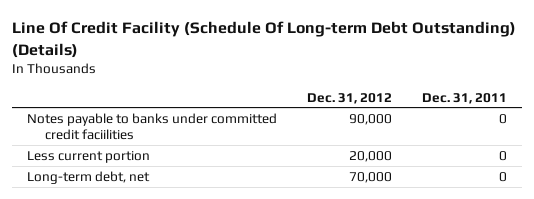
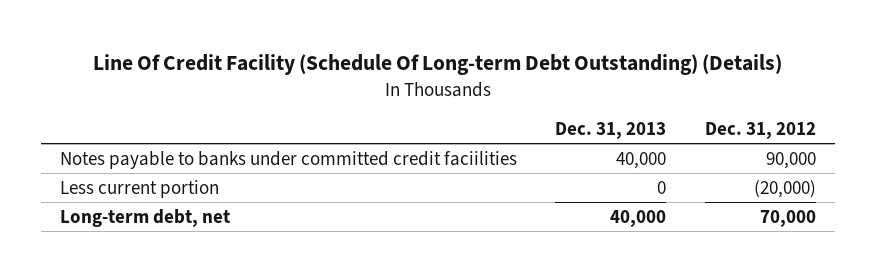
- | Dec. 31, 2012 | Dec. 31, 2011
+ | Dec. 31, 2013 | Dec. 31, 2012
- Less current portion | 20,000 | 0
+ Less current portion | 0 | (20,000)

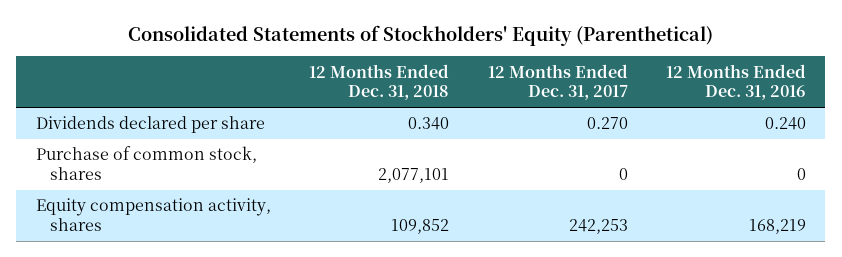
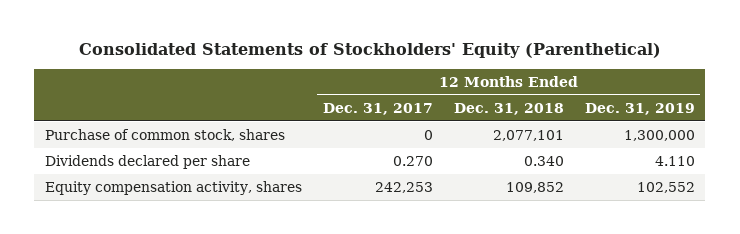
- | 12 Months Ended Dec. 31, 2018 | 12 Months Ended Dec. 31, 2017 | 12 Months Ended Dec. 31, 2016
+ | 12 Months Ended Dec. 31, 2017 | 12 Months Ended Dec. 31, 2018 | 12 Months Ended Dec. 31, 2019
moved down: Dividends declared per share | 0.270 | 0.340 | 4.110

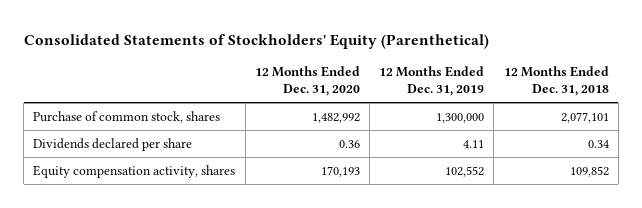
- | 12 Months Ended Dec. 31, 2017 | 12 Months Ended Dec. 31, 2018 | 12 Months Ended Dec. 31, 2019
+ | 12 Months Ended Dec. 31, 2020 | 12 Months Ended Dec. 31, 2019 | 12 Months Ended Dec. 31, 2018
- Dividends declared per share | 0.270 | 0.340 | 4.110
+ Dividends declared per share | 0.36 | 4.11 | 0.34

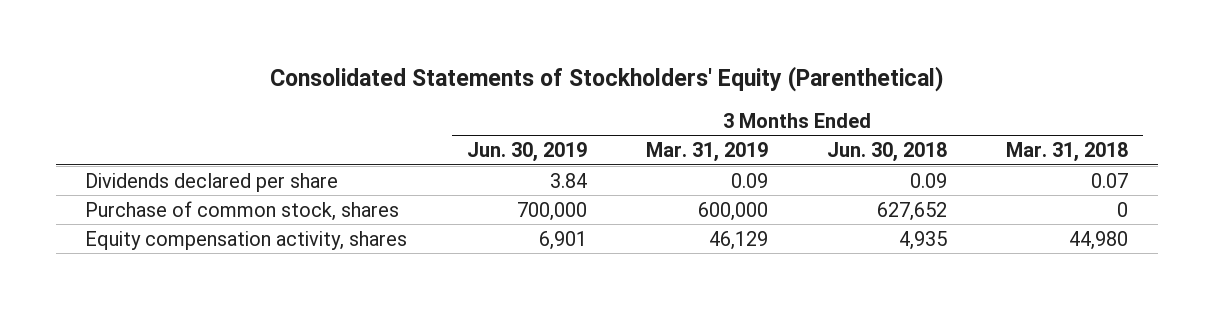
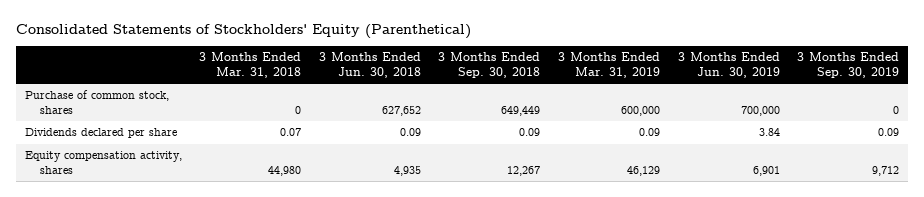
- | 3 Months Ended Jun. 30, 2019 | 3 Months Ended Mar. 31, 2019 | 3 Months Ended Jun. 30, 2018 | 3 Months Ended Mar. 31, 2018
+ | 3 Months Ended Mar. 31, 2018 | 3 Months Ended Jun. 30, 2018 | 3 Months Ended Sep. 30, 2018 | 3 Months Ended Mar. 31, 2019 | 3 Months Ended Jun. 30, 2019 | 3 Months Ended Sep. 30, 2019
moved down: Dividends declared per share | 0.07 | 0.09 | 0.09 | 0.09 | 3.84 | 0.09

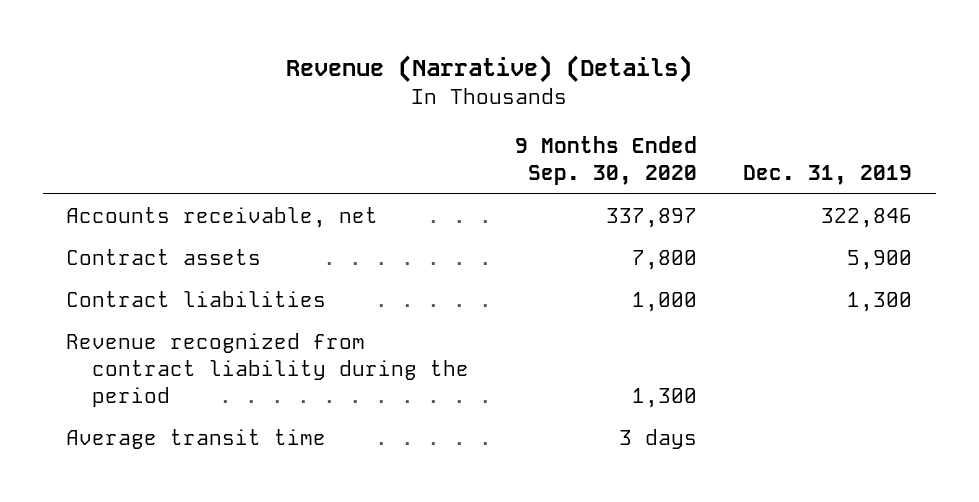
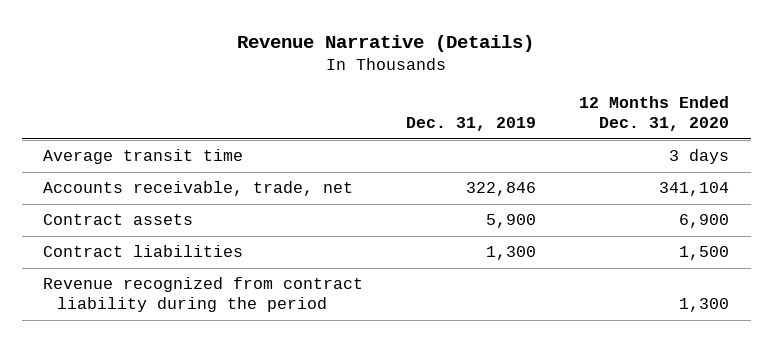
- Revenue (Narrative) (Details)
+ Revenue Narrative (Details)
- | 9 Months Ended Sep. 30, 2020 | Dec. 31, 2019
+ | Dec. 31, 2019 | 12 Months Ended Dec. 31, 2020
- Accounts receivable, net | 337,897 | 322,846
moved up: Average transit time | | 3 days
+ Accounts receivable, trade, net | 322,846 | 341,104

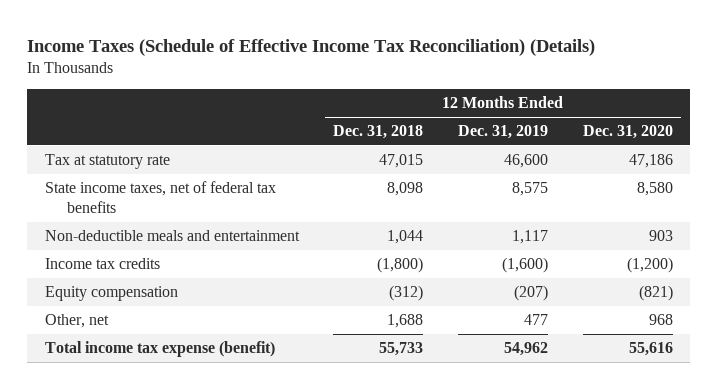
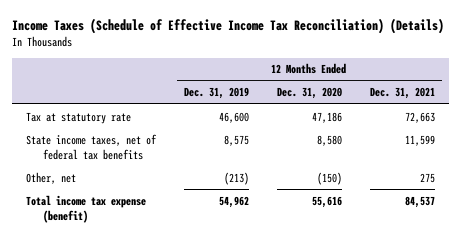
- | 12 Months Ended Dec. 31, 2018 | 12 Months Ended Dec. 31, 2019 | 12 Months Ended Dec. 31, 2020
+ | 12 Months Ended Dec. 31, 2019 | 12 Months Ended Dec. 31, 2020 | 12 Months Ended Dec. 31, 2021
- Non-deductible meals and entertainment | 1,044 | 1,117 | 903
- Income tax credits | (1,800) | (1,600) | (1,200)
- Equity compensation | (312) | (207) | (821)
- Other, net | 1,688 | 477 | 968
+ Other, net | (213) | (150) | 275

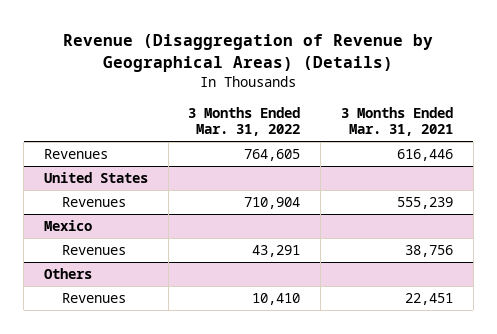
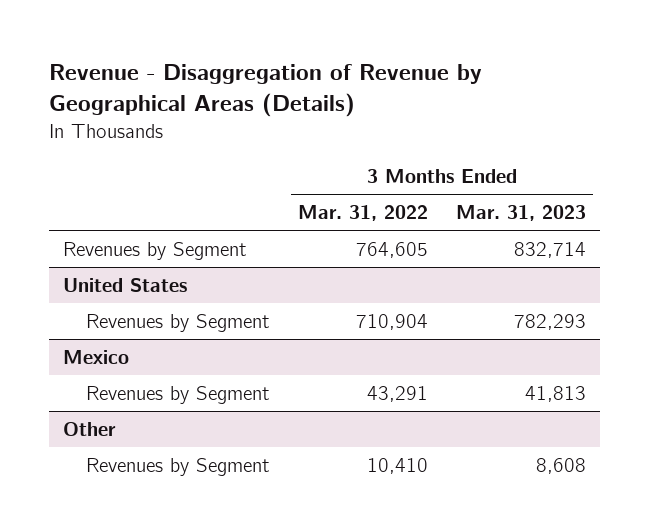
- Revenue (Disaggregation of Revenue by Geographical Areas) (Details)
+ Revenue - Disaggregation of Revenue by Geographical Areas (Details)
- | 3 Months Ended Mar. 31, 2022 | 3 Months Ended Mar. 31, 2021
+ | 3 Months Ended Mar. 31, 2022 | 3 Months Ended Mar. 31, 2023
- Revenues | 764,605 | 616,446
+ Revenues by Segment | 764,605 | 832,714
@ United States
- Revenues | 710,904 | 555,239
+ Revenues by Segment | 710,904 | 782,293
@ Mexico
- Revenues | 43,291 | 38,756
- Others
- Revenues | 10,410 | 22,451
@ Mexico
+ Revenues by Segment | 43,291 | 41,813
+ Other
+ Revenues by Segment | 10,410 | 8,608

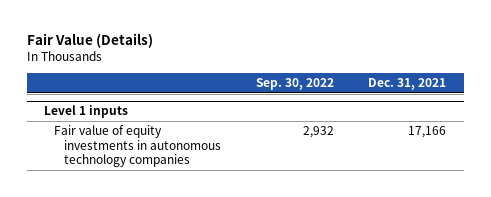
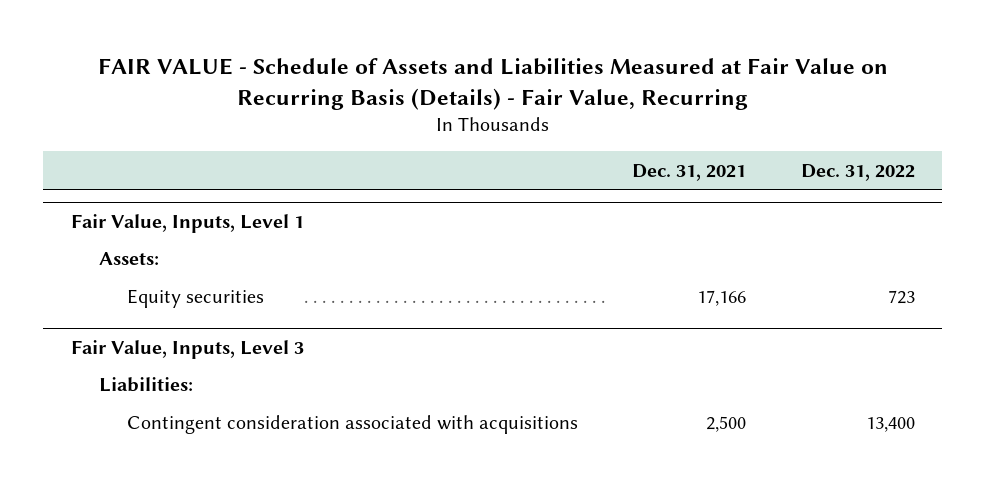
- Fair Value (Details)
+ FAIR VALUE - Schedule of Assets and Liabilities Measured at Fair Value on Recurring Basis (Details) - Fair Value, Recurring
- | Sep. 30, 2022 | Dec. 31, 2021
+ | Dec. 31, 2021 | Dec. 31, 2022
- Level 1 inputs
- Fair value of equity investments in autonomous technology companies | 2,932 | 17,166
+ Fair Value, Inputs, Level 1
+ Assets:
+ Equity securities | 17,166 | 723
+ Fair Value, Inputs, Level 3
+ Liabilities:
+ Contingent consideration associated with acquisitions | 2,500 | 13,400

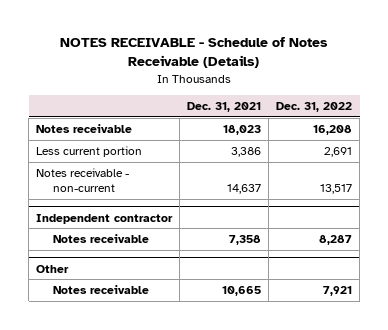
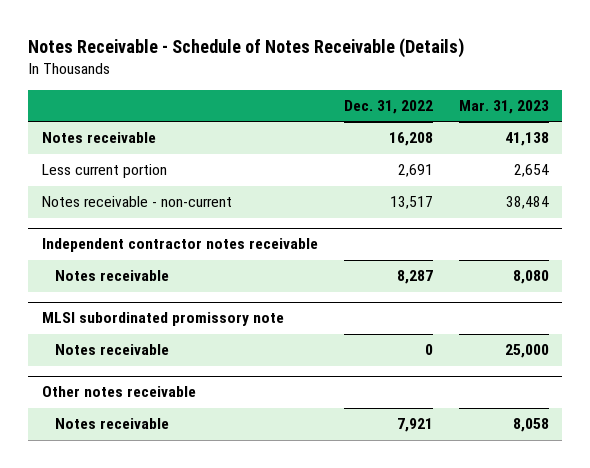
- NOTES RECEIVABLE - Schedule of Notes Receivable (Details)
+ Notes Receivable - Schedule of Notes Receivable (Details)
- | Dec. 31, 2021 | Dec. 31, 2022
+ | Dec. 31, 2022 | Mar. 31, 2023
- Independent contractor
+ Independent contractor notes receivable
- Other
+ MLSI subordinated promissory note
+ Notes receivable | 0 | 25,000
+ Other notes receivable

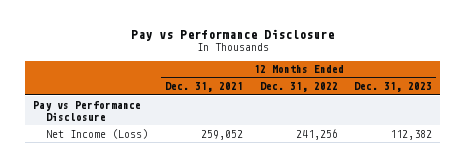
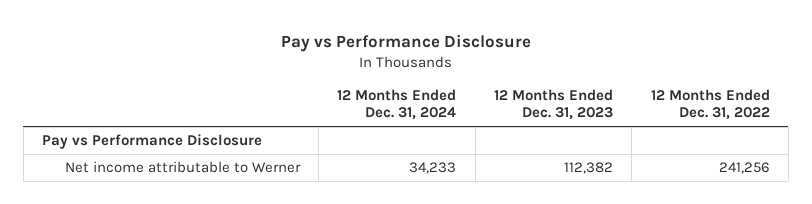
- | 12 Months Ended Dec. 31, 2021 | 12 Months Ended Dec. 31, 2022 | 12 Months Ended Dec. 31, 2023
+ | 12 Months Ended Dec. 31, 2024 | 12 Months Ended Dec. 31, 2023 | 12 Months Ended Dec. 31, 2022
- Net Income (Loss) | 259,052 | 241,256 | 112,382
+ Net income attributable to Werner | 34,233 | 112,382 | 241,256

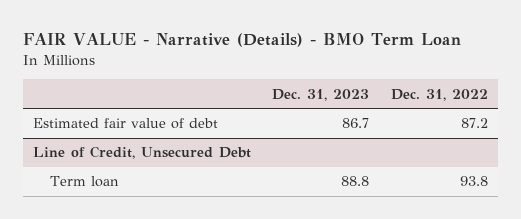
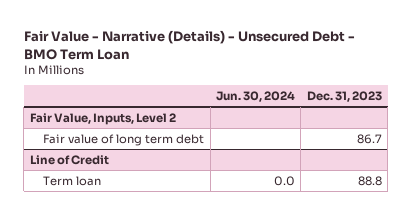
- FAIR VALUE - Narrative (Details) - BMO Term Loan
+ Fair Value - Narrative (Details) - Unsecured Debt - BMO Term Loan
- | Dec. 31, 2023 | Dec. 31, 2022
+ | Jun. 30, 2024 | Dec. 31, 2023
- Estimated fair value of debt | 86.7 | 87.2
- Line of Credit, Unsecured Debt
+ Fair Value, Inputs, Level 2
+ Fair value of long term debt | | 86.7
+ Line of Credit

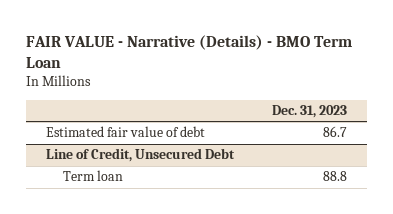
- Fair Value - Narrative (Details) - Unsecured Debt - BMO Term Loan
+ FAIR VALUE - Narrative (Details) - BMO Term Loan
- | Jun. 30, 2024 | Dec. 31, 2023
+ | Dec. 31, 2023
- Fair Value, Inputs, Level 2
- Fair value of long term debt | | 86.7
- Line of Credit
+ Estimated fair value of debt | 86.7
+ Line of Credit, Unsecured Debt

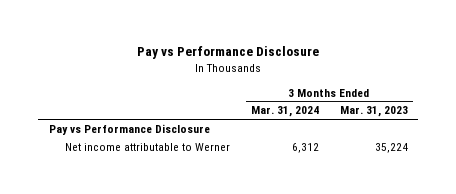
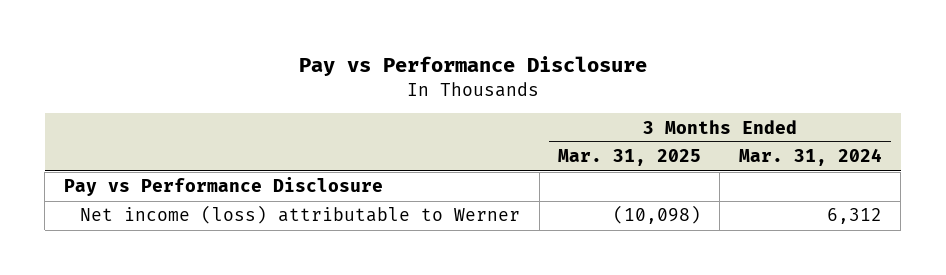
- | 3 Months Ended Mar. 31, 2024 | 3 Months Ended Mar. 31, 2023
+ | 3 Months Ended Mar. 31, 2025 | 3 Months Ended Mar. 31, 2024
- Net income attributable to Werner | 6,312 | 35,224
+ Net income (loss) attributable to Werner | (10,098) | 6,312

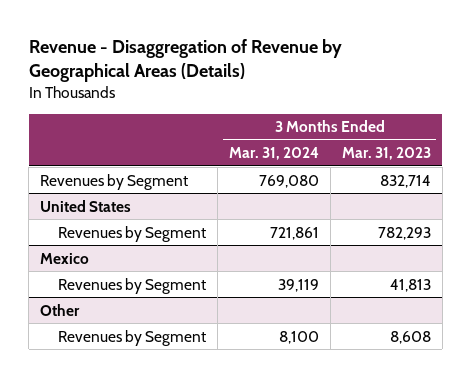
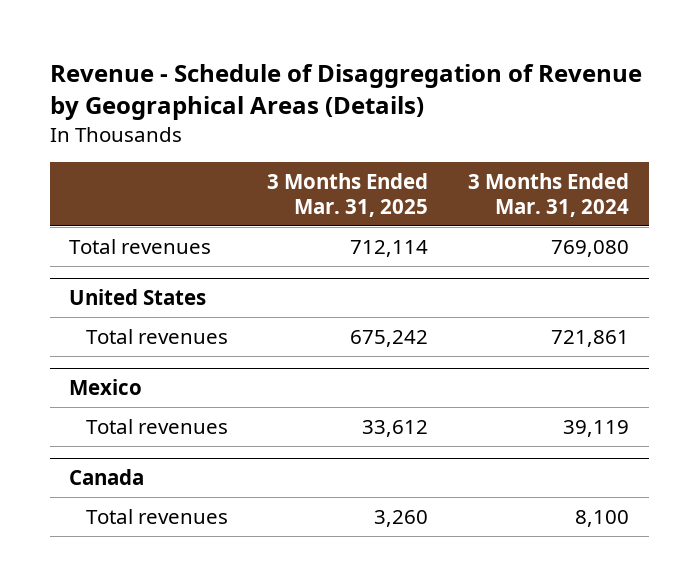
- Revenue - Disaggregation of Revenue by Geographical Areas (Details)
+ Revenue - Schedule of Disaggregation of Revenue by Geographical Areas (Details)
- | 3 Months Ended Mar. 31, 2024 | 3 Months Ended Mar. 31, 2023
+ | 3 Months Ended Mar. 31, 2025 | 3 Months Ended Mar. 31, 2024
- Revenues by Segment | 769,080 | 832,714
+ Total revenues | 712,114 | 769,080
@ United States
- Revenues by Segment | 721,861 | 782,293
+ Total revenues | 675,242 | 721,861
@ Mexico
- Revenues by Segment | 39,119 | 41,813
- Other
- Revenues by Segment | 8,100 | 8,608
@ Mexico
+ Total revenues | 33,612 | 39,119
+ Canada
+ Total revenues | 3,260 | 8,100

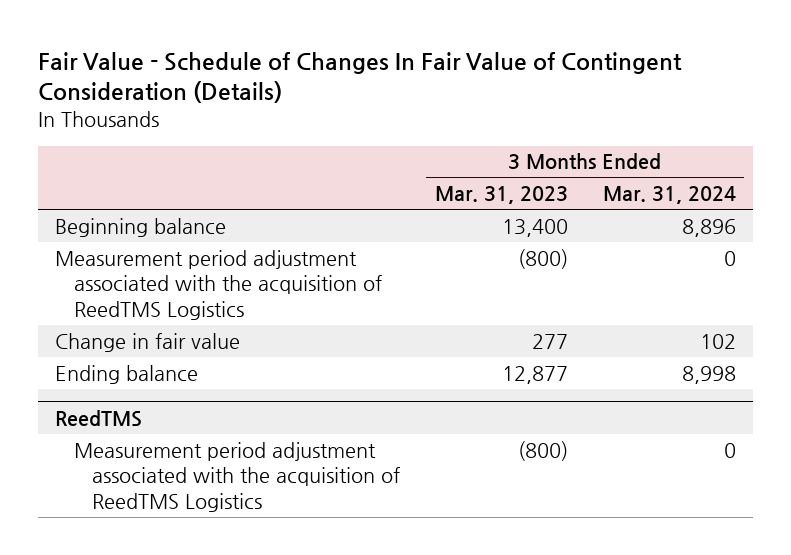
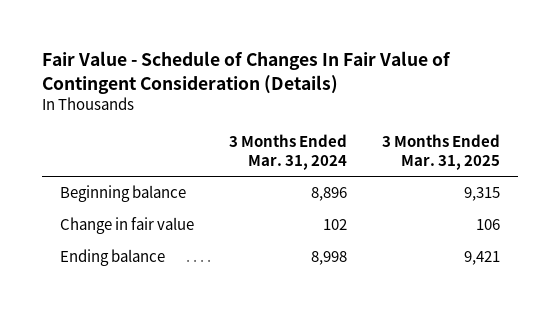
- | 3 Months Ended Mar. 31, 2023 | 3 Months Ended Mar. 31, 2024
+ | 3 Months Ended Mar. 31, 2024 | 3 Months Ended Mar. 31, 2025
- Measurement period adjustment associated with the acquisition of ReedTMS Logistics | (800) | 0
- ReedTMS
- Measurement period adjustment associated with the acquisition of ReedTMS Logistics | (800) | 0

